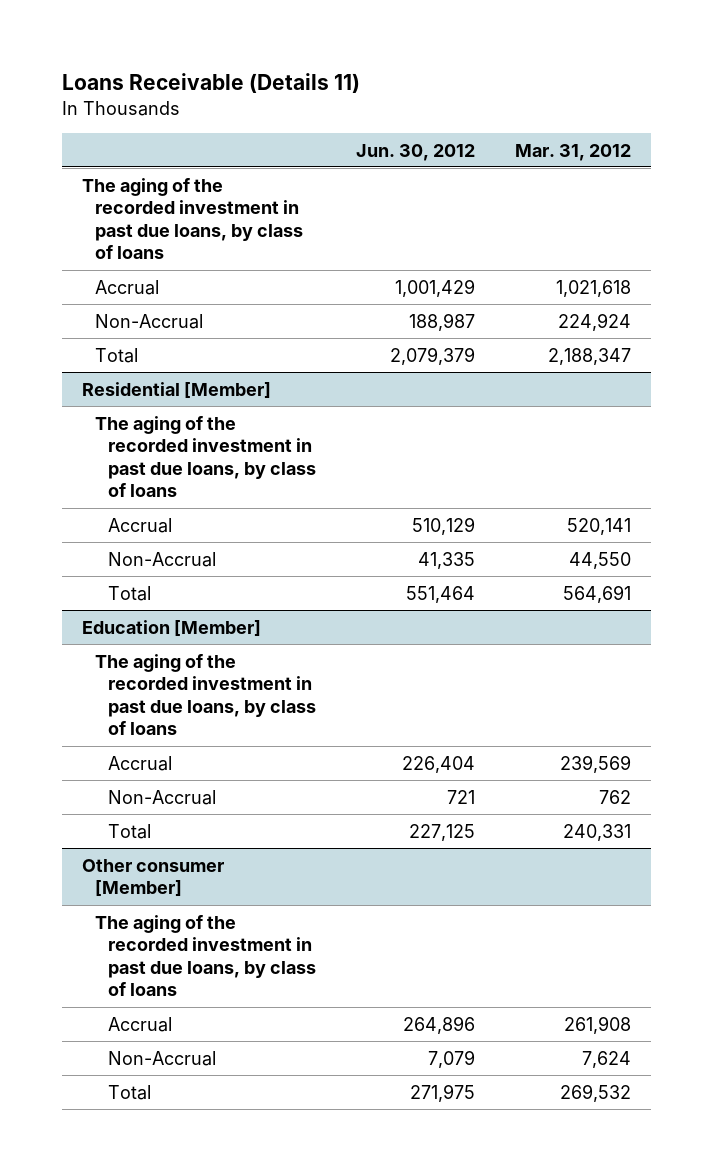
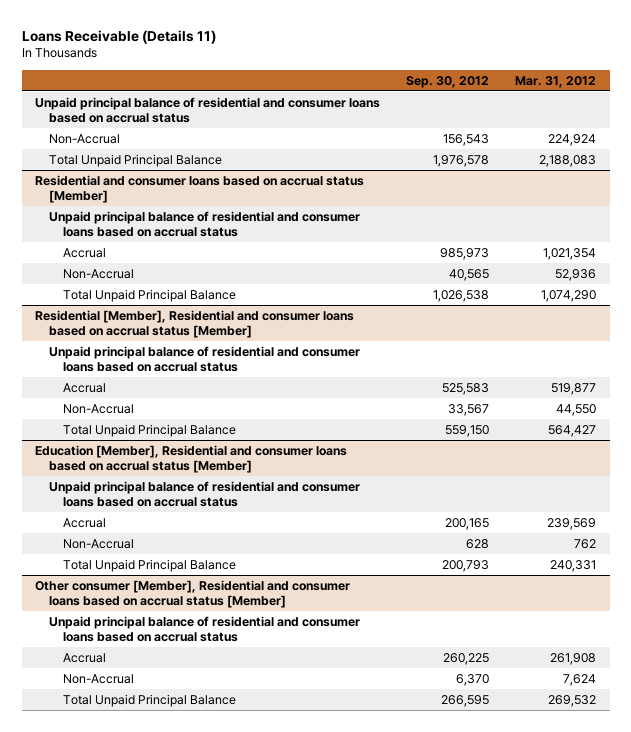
- | Jun. 30, 2012 | Mar. 31, 2012
+ | Sep. 30, 2012 | Mar. 31, 2012
- The aging of the recorded investment in past due loans, by class of loans
- Accrual | 1,001,429 | 1,021,618
+ Unpaid principal balance of residential and consumer loans based on accrual status
- Total | 2,079,379 | 2,188,347
- Residential [Member]
- The aging of the recorded investment in past due loans, by class of loans
- Accrual | 510,129 | 520,141
+ Total Unpaid Principal Balance | 1,976,578 | 2,188,083
+ Residential and consumer loans based on accrual status [Member]
+ Unpaid principal balance of residential and consumer loans based on accrual status
+ Accrual | 985,973 | 1,021,354
+ Non-Accrual | 40,565 | 52,936
+ Total Unpaid Principal Balance | 1,026,538 | 1,074,290
+ Residential [Member], Residential and consumer loans based on accrual status [Member]
+ Unpaid principal balance of residential and consumer loans based on accrual status
+ Accrual | 525,583 | 519,877
- Total | 551,464 | 564,691
- Education [Member]
- The aging of the recorded investment in past due loans, by class of loans
+ Total Unpaid Principal Balance | 559,150 | 564,427
+ Education [Member], Residential and consumer loans based on accrual status [Member]
+ Unpaid principal balance of residential and consumer loans based on accrual status
- Total | 227,125 | 240,331
- Other consumer [Member]
- The aging of the recorded investment in past due loans, by class of loans
+ Total Unpaid Principal Balance | 200,793 | 240,331
+ Other consumer [Member], Residential and consumer loans based on accrual status [Member]
+ Unpaid principal balance of residential and consumer loans based on accrual status
- Total | 271,975 | 269,532
+ Total Unpaid Principal Balance | 266,595 | 269,532

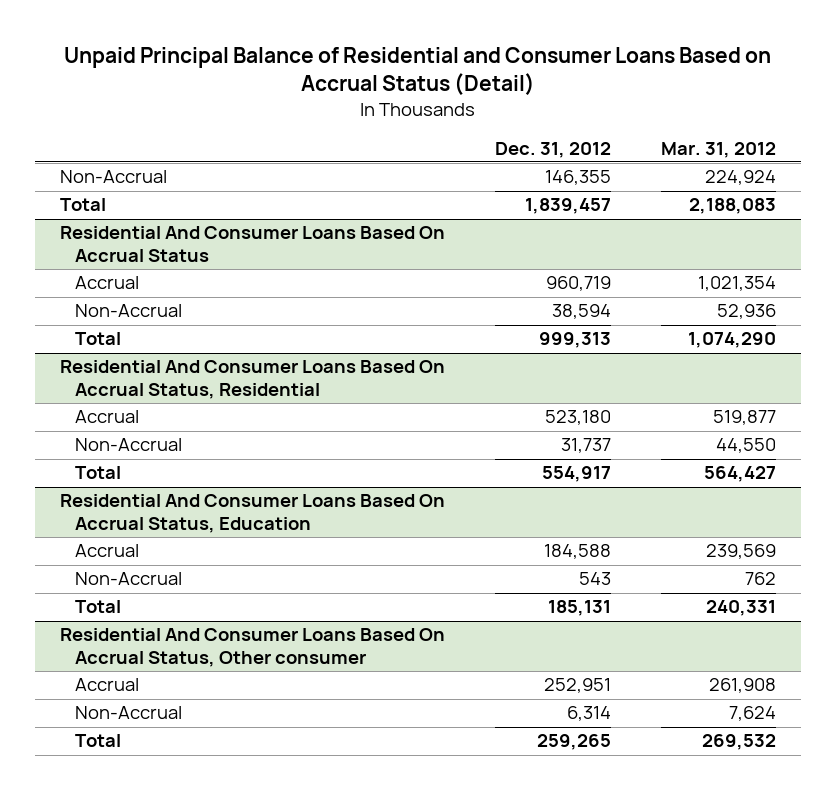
- Loans Receivable (Details 11)
+ Unpaid Principal Balance of Residential and Consumer Loans Based on Accrual Status (Detail)
- | Sep. 30, 2012 | Mar. 31, 2012
+ | Dec. 31, 2012 | Mar. 31, 2012
- Unpaid principal balance of residential and consumer loans based on accrual status
- Total Unpaid Principal Balance | 1,976,578 | 2,188,083
- Residential and consumer loans based on accrual status [Member]
- Unpaid principal balance of residential and consumer loans based on accrual status
+ Total | 1,839,457 | 2,188,083
+ Residential And Consumer Loans Based On Accrual Status
- Total Unpaid Principal Balance | 1,026,538 | 1,074,290
- Residential [Member], Residential and consumer loans based on accrual status [Member]
- Unpaid principal balance of residential and consumer loans based on accrual status
+ Total | 999,313 | 1,074,290
+ Residential And Consumer Loans Based On Accrual Status, Residential
- Total Unpaid Principal Balance | 559,150 | 564,427
- Education [Member], Residential and consumer loans based on accrual status [Member]
- Unpaid principal balance of residential and consumer loans based on accrual status
+ Total | 554,917 | 564,427
+ Residential And Consumer Loans Based On Accrual Status, Education
- Total Unpaid Principal Balance | 200,793 | 240,331
- Other consumer [Member], Residential and consumer loans based on accrual status [Member]
- Unpaid principal balance of residential and consumer loans based on accrual status
+ Total | 185,131 | 240,331
+ Residential And Consumer Loans Based On Accrual Status, Other consumer
- Total Unpaid Principal Balance | 266,595 | 269,532
+ Total | 259,265 | 269,532

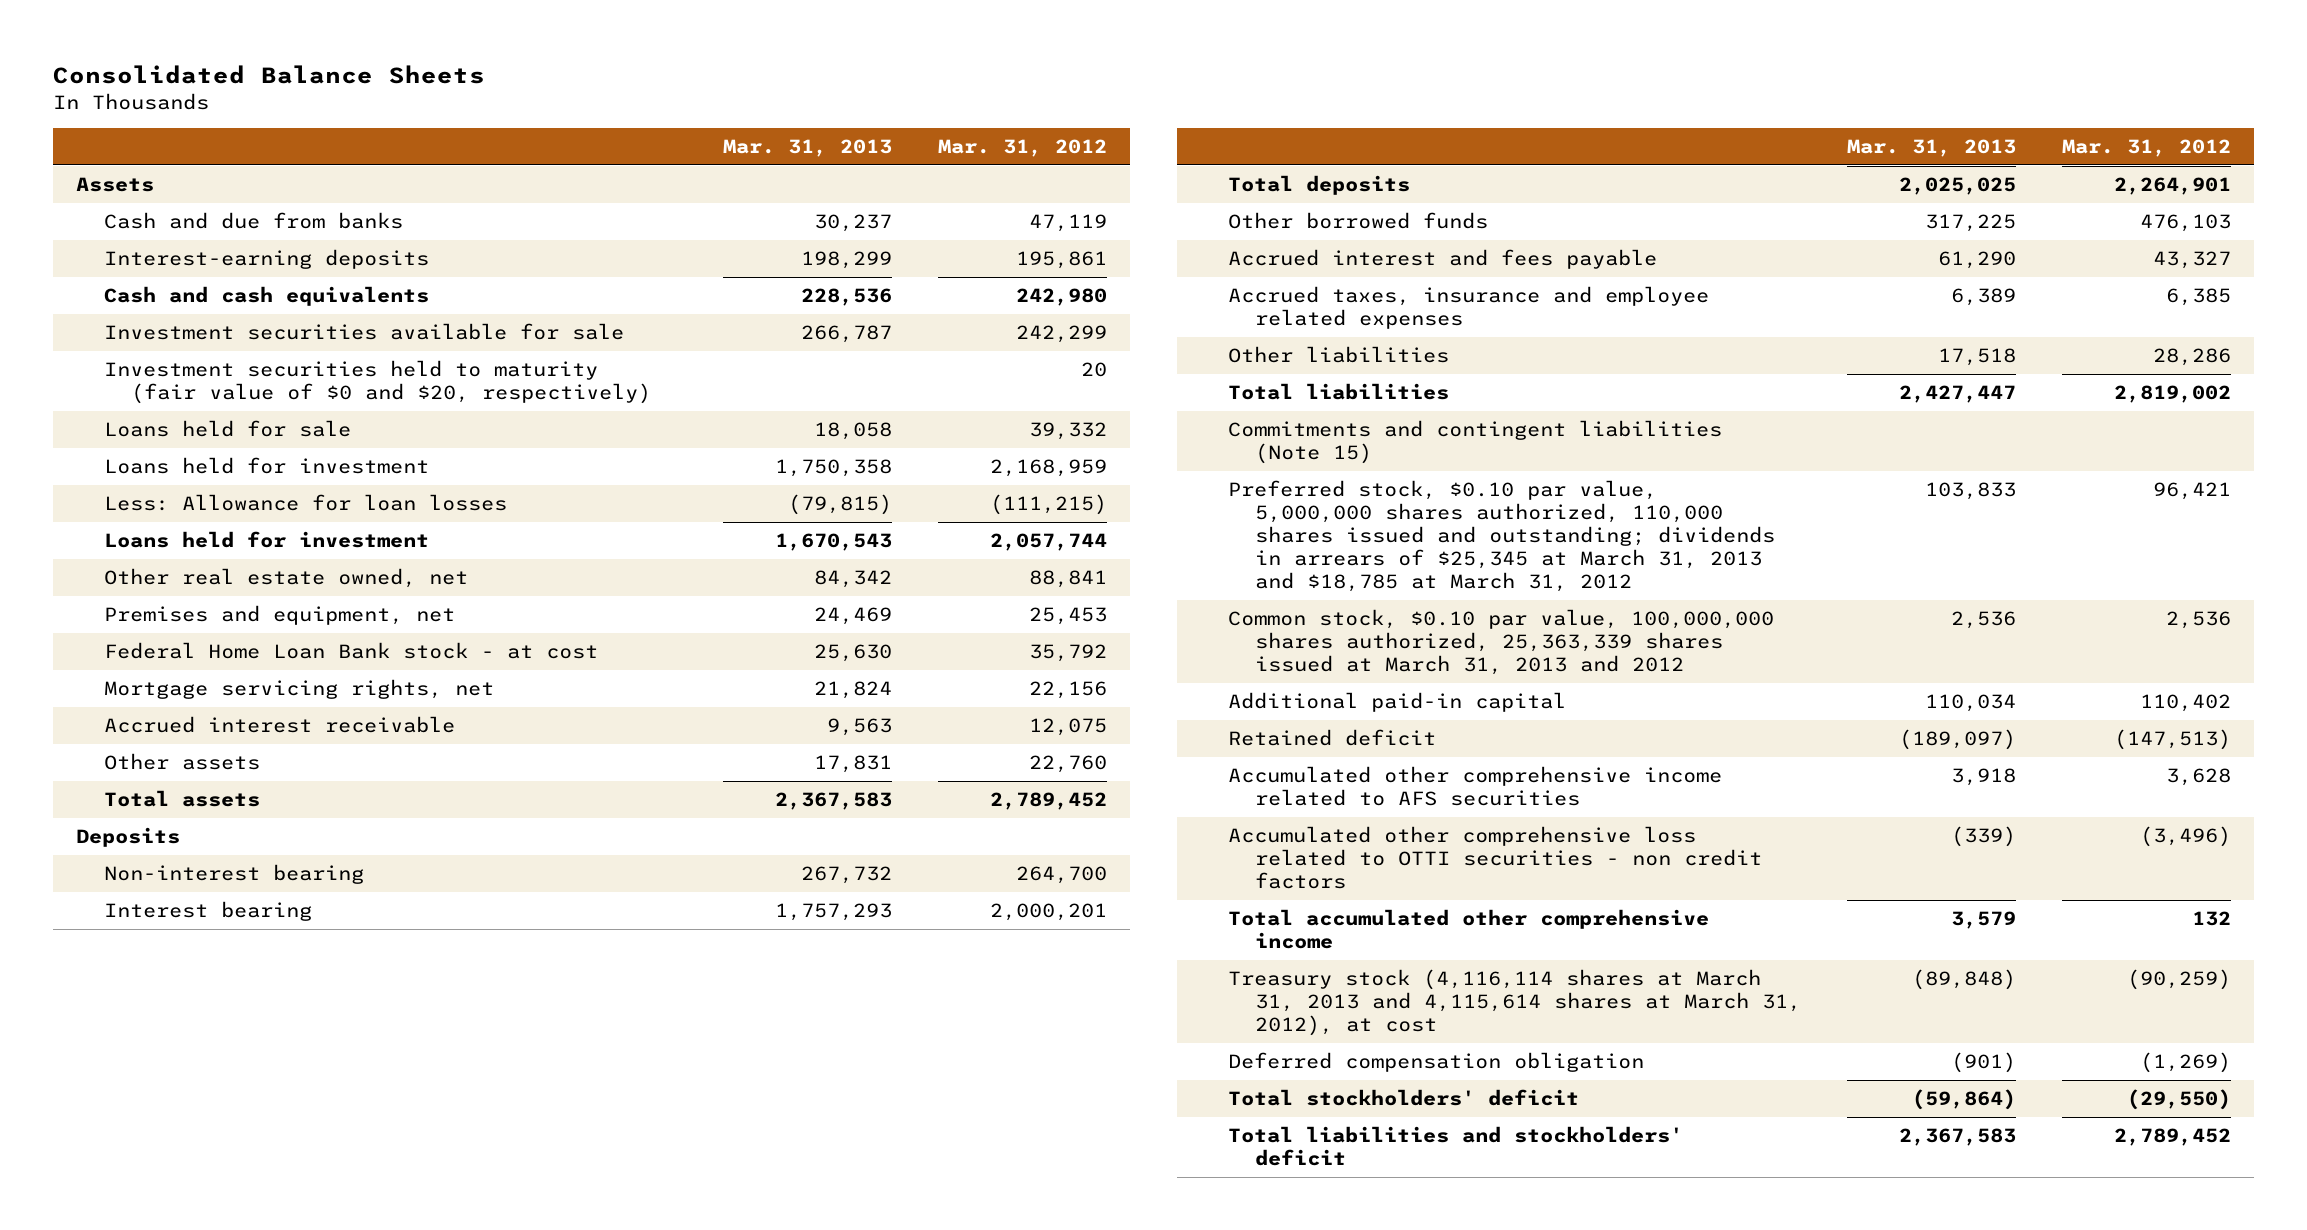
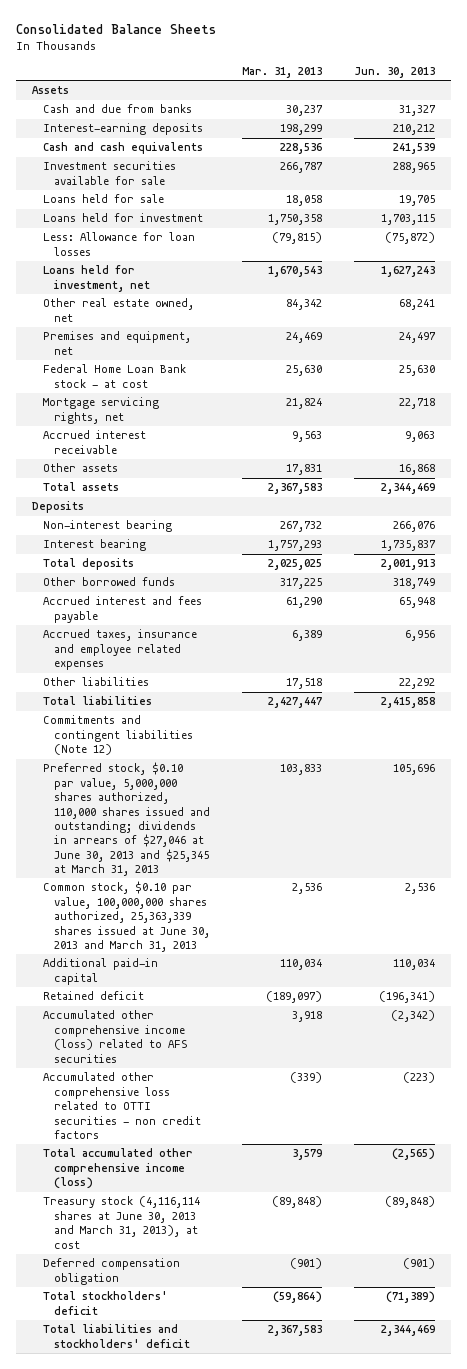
- | Mar. 31, 2013 | Mar. 31, 2012
+ | Mar. 31, 2013 | Jun. 30, 2013
- Investment securities held to maturity (fair value of $0 and $20, respectively) | | 20
- Loans held for investment | 1,670,543 | 2,057,744
+ Loans held for investment, net | 1,670,543 | 1,627,243
- Commitments and contingent liabilities (Note 15)
- Preferred stock, $0.10 par value, 5,000,000 shares authorized, 110,000 shares issued and outstanding; dividends in arrears of $25,345 at March 31, 2013 and $18,785 at March 31, 2012 | 103,833 | 96,421
- Common stock, $0.10 par value, 100,000,000 shares authorized, 25,363,339 shares issued at March 31, 2013 and 2012 | 2,536 | 2,536
+ Commitments and contingent liabilities (Note 12)
+ Preferred stock, $0.10 par value, 5,000,000 shares authorized, 110,000 shares issued and outstanding; dividends in arrears of $27,046 at June 30, 2013 and $25,345 at March 31, 2013 | 103,833 | 105,696
+ Common stock, $0.10 par value, 100,000,000 shares authorized, 25,363,339 shares issued at June 30, 2013 and March 31, 2013 | 2,536 | 2,536
- Accumulated other comprehensive income related to AFS securities | 3,918 | 3,628
+ Accumulated other comprehensive income (loss) related to AFS securities | 3,918 | (2,342)
- Total accumulated other comprehensive income | 3,579 | 132
- Treasury stock (4,116,114 shares at March 31, 2013 and 4,115,614 shares at March 31, 2012), at cost | (89,848) | (90,259)
+ Total accumulated other comprehensive income (loss) | 3,579 | (2,565)
+ Treasury stock (4,116,114 shares at June 30, 2013 and March 31, 2013), at cost | (89,848) | (89,848)

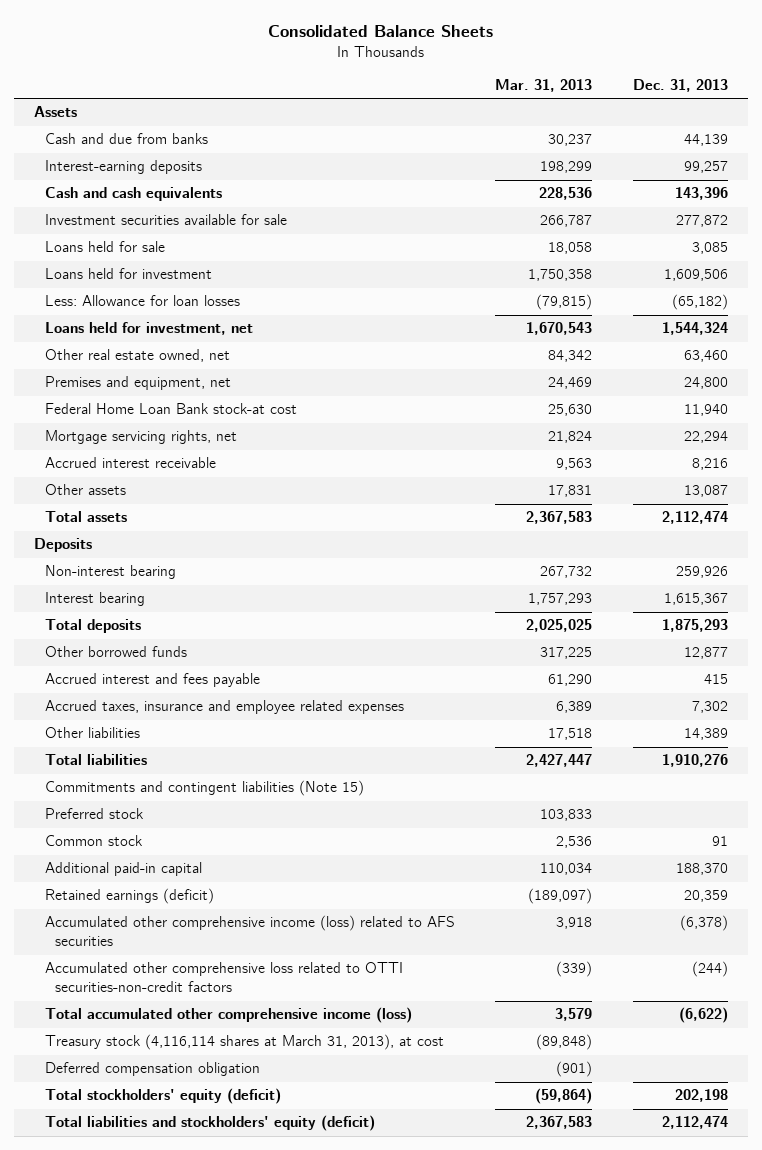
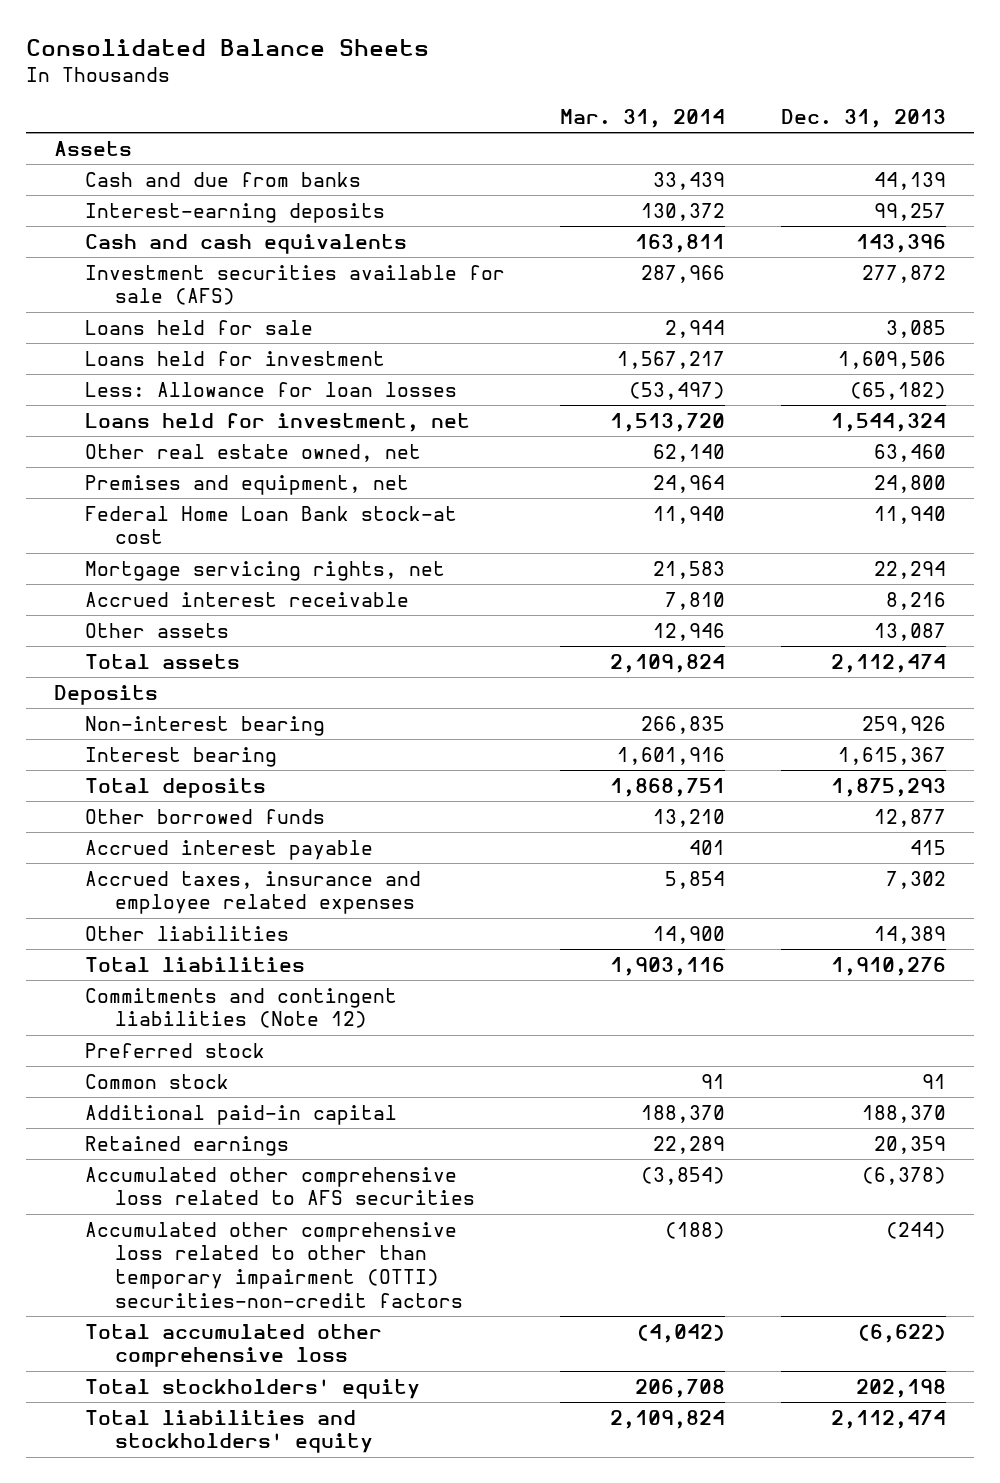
- | Mar. 31, 2013 | Dec. 31, 2013
+ | Mar. 31, 2014 | Dec. 31, 2013
- Investment securities available for sale | 266,787 | 277,872
+ Investment securities available for sale (AFS) | 287,966 | 277,872
- Accrued interest and fees payable | 61,290 | 415
+ Accrued interest payable | 401 | 415
- Commitments and contingent liabilities (Note 15)
+ Commitments and contingent liabilities (Note 12)
- Retained earnings (deficit) | (189,097) | 20,359
- Accumulated other comprehensive income (loss) related to AFS securities | 3,918 | (6,378)
- Accumulated other comprehensive loss related to OTTI securities-non-credit factors | (339) | (244)
- Total accumulated other comprehensive income (loss) | 3,579 | (6,622)
- Treasury stock (4,116,114 shares at March 31, 2013), at cost | (89,848) |
- Deferred compensation obligation | (901) |
- Total stockholders' equity (deficit) | (59,864) | 202,198
- Total liabilities and stockholders' equity (deficit) | 2,367,583 | 2,112,474
+ Retained earnings | 22,289 | 20,359
+ Accumulated other comprehensive loss related to AFS securities | (3,854) | (6,378)
+ Accumulated other comprehensive loss related to other than temporary impairment (OTTI) securities-non-credit factors | (188) | (244)
+ Total accumulated other comprehensive loss | (4,042) | (6,622)
+ Total stockholders' equity | 206,708 | 202,198
+ Total liabilities and stockholders' equity | 2,109,824 | 2,112,474

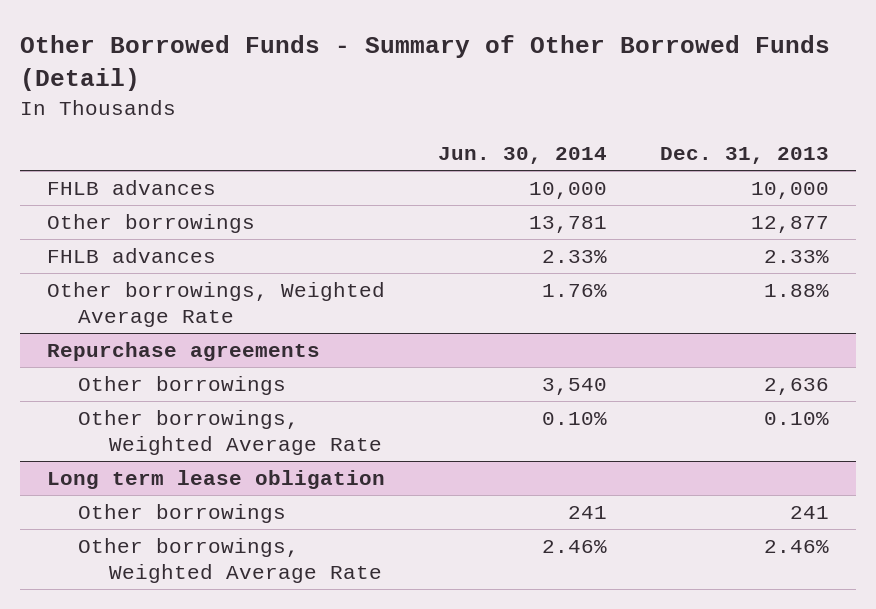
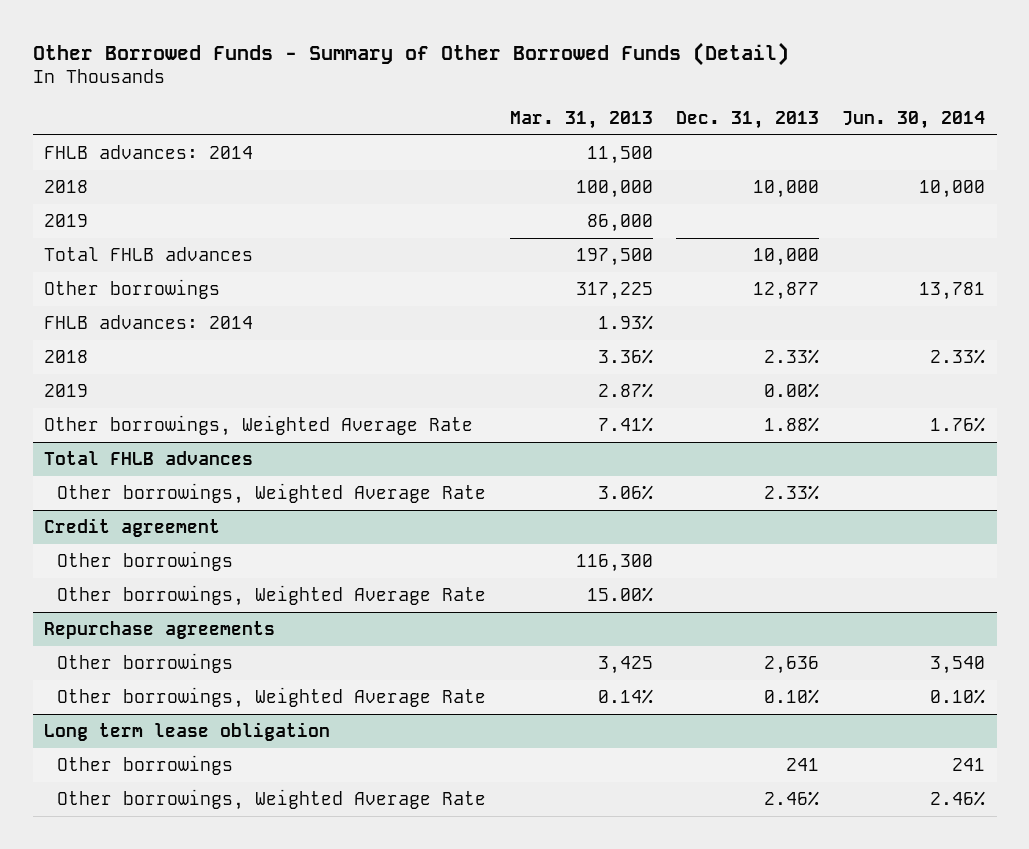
- | Jun. 30, 2014 | Dec. 31, 2013
+ | Mar. 31, 2013 | Dec. 31, 2013 | Jun. 30, 2014
- FHLB advances | 10,000 | 10,000
+ FHLB advances: 2014 | 11,500 | |
+ 2018 | 100,000 | 10,000 | 10,000
+ 2019 | 86,000 | |
+ Total FHLB advances | 197,500 | 10,000 |
- FHLB advances | 2.33% | 2.33%
+ FHLB advances: 2014 | 1.93% | |
+ 2018 | 3.36% | 2.33% | 2.33%
+ 2019 | 2.87% | 0.00% |
+ Total FHLB advances
+ Other borrowings, Weighted Average Rate | 3.06% | 2.33% |
+ Credit agreement
+ Other borrowings | 116,300 | |
+ Other borrowings, Weighted Average Rate | 15.00% | |

